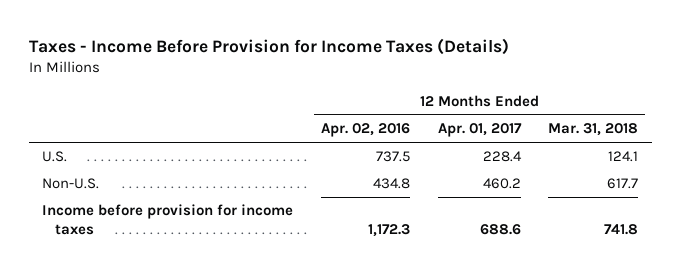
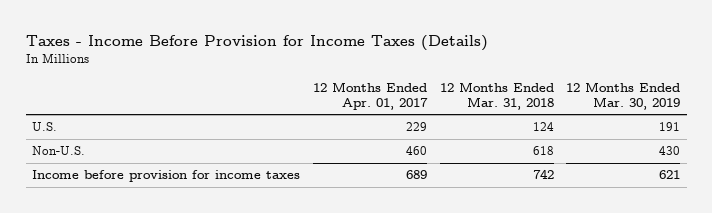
- | 12 Months Ended Apr. 02, 2016 | 12 Months Ended Apr. 01, 2017 | 12 Months Ended Mar. 31, 2018
+ | 12 Months Ended Apr. 01, 2017 | 12 Months Ended Mar. 31, 2018 | 12 Months Ended Mar. 30, 2019
- U.S. | 737.5 | 228.4 | 124.1
- Non-U.S. | 434.8 | 460.2 | 617.7
- Income before provision for income taxes | 1,172.3 | 688.6 | 741.8
+ U.S. | 229 | 124 | 191
+ Non-U.S. | 460 | 618 | 430
+ Income before provision for income taxes | 689 | 742 | 621

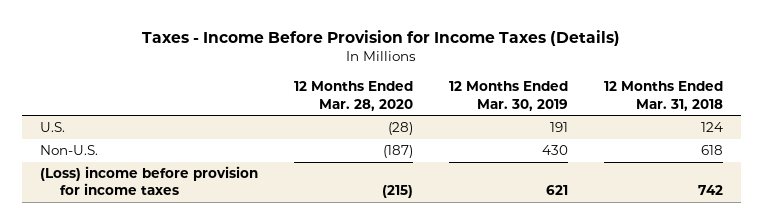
- | 12 Months Ended Apr. 01, 2017 | 12 Months Ended Mar. 31, 2018 | 12 Months Ended Mar. 30, 2019
+ | 12 Months Ended Mar. 28, 2020 | 12 Months Ended Mar. 30, 2019 | 12 Months Ended Mar. 31, 2018
- Income before provision for income taxes | 689 | 742 | 621
+ (Loss) income before provision for income taxes | (215) | 621 | 742

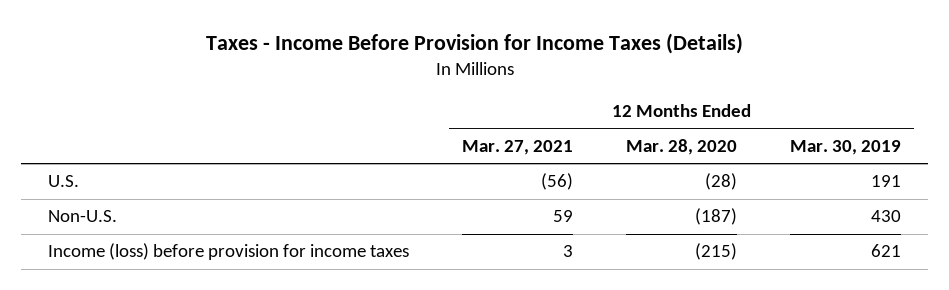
- | 12 Months Ended Mar. 28, 2020 | 12 Months Ended Mar. 30, 2019 | 12 Months Ended Mar. 31, 2018
+ | 12 Months Ended Mar. 27, 2021 | 12 Months Ended Mar. 28, 2020 | 12 Months Ended Mar. 30, 2019
- (Loss) income before provision for income taxes | (215) | 621 | 742
+ Income (loss) before provision for income taxes | 3 | (215) | 621

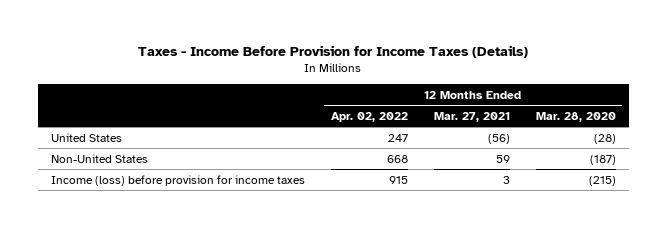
- | 12 Months Ended Mar. 27, 2021 | 12 Months Ended Mar. 28, 2020 | 12 Months Ended Mar. 30, 2019
+ | 12 Months Ended Apr. 02, 2022 | 12 Months Ended Mar. 27, 2021 | 12 Months Ended Mar. 28, 2020
- U.S. | (56) | (28) | 191
- Non-U.S. | 59 | (187) | 430
+ United States | 247 | (56) | (28)
+ Non-United States | 668 | 59 | (187)

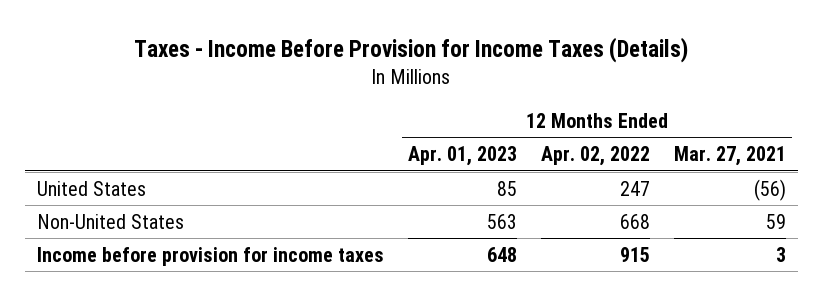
- | 12 Months Ended Apr. 02, 2022 | 12 Months Ended Mar. 27, 2021 | 12 Months Ended Mar. 28, 2020
+ | 12 Months Ended Apr. 01, 2023 | 12 Months Ended Apr. 02, 2022 | 12 Months Ended Mar. 27, 2021
- Income (loss) before provision for income taxes | 915 | 3 | (215)
+ Income before provision for income taxes | 648 | 915 | 3

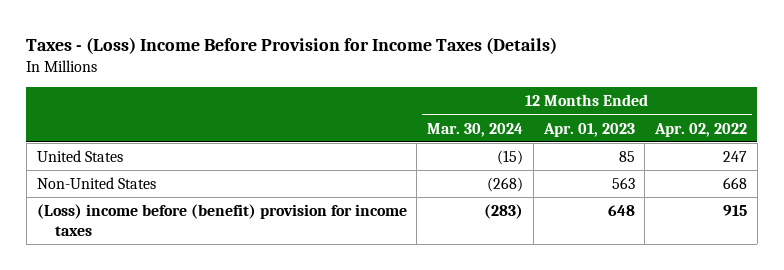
- Taxes - Income Before Provision for Income Taxes (Details)
+ Taxes - (Loss) Income Before Provision for Income Taxes (Details)
- | 12 Months Ended Apr. 01, 2023 | 12 Months Ended Apr. 02, 2022 | 12 Months Ended Mar. 27, 2021
+ | 12 Months Ended Mar. 30, 2024 | 12 Months Ended Apr. 01, 2023 | 12 Months Ended Apr. 02, 2022
- Income before provision for income taxes | 648 | 915 | 3
+ (Loss) income before (benefit) provision for income taxes | (283) | 648 | 915

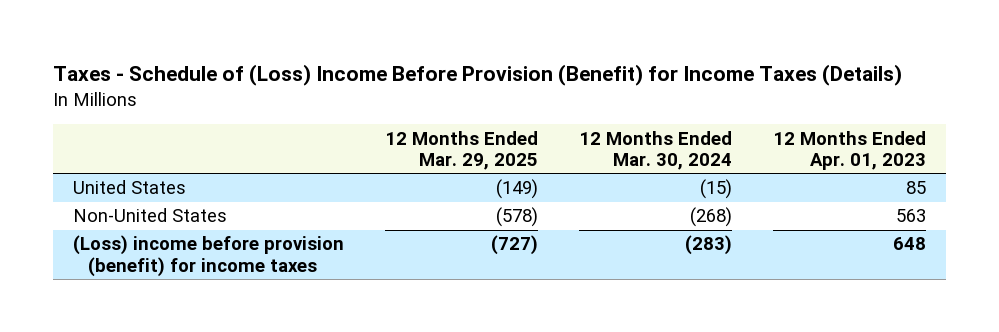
- Taxes - (Loss) Income Before Provision for Income Taxes (Details)
+ Taxes - Schedule of (Loss) Income Before Provision (Benefit) for Income Taxes (Details)
- | 12 Months Ended Mar. 30, 2024 | 12 Months Ended Apr. 01, 2023 | 12 Months Ended Apr. 02, 2022
+ | 12 Months Ended Mar. 29, 2025 | 12 Months Ended Mar. 30, 2024 | 12 Months Ended Apr. 01, 2023
- (Loss) income before (benefit) provision for income taxes | (283) | 648 | 915
+ (Loss) income before provision (benefit) for income taxes | (727) | (283) | 648

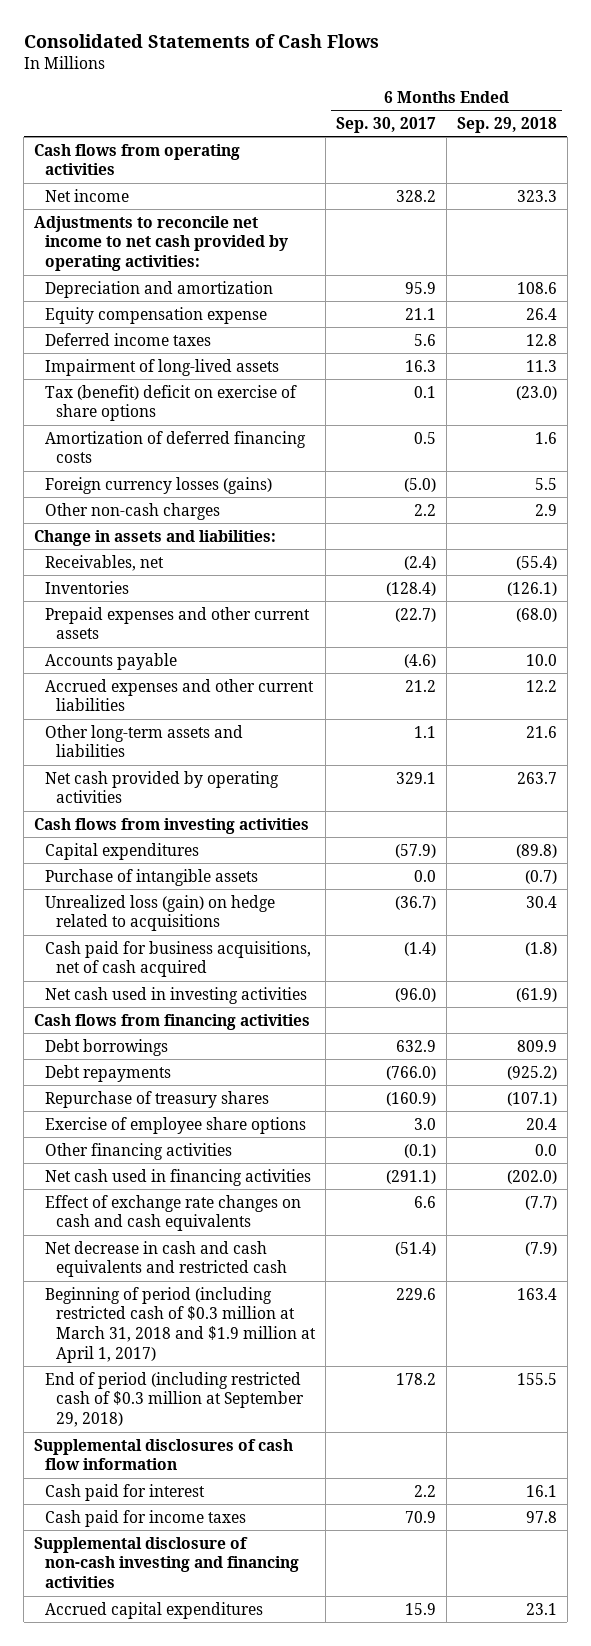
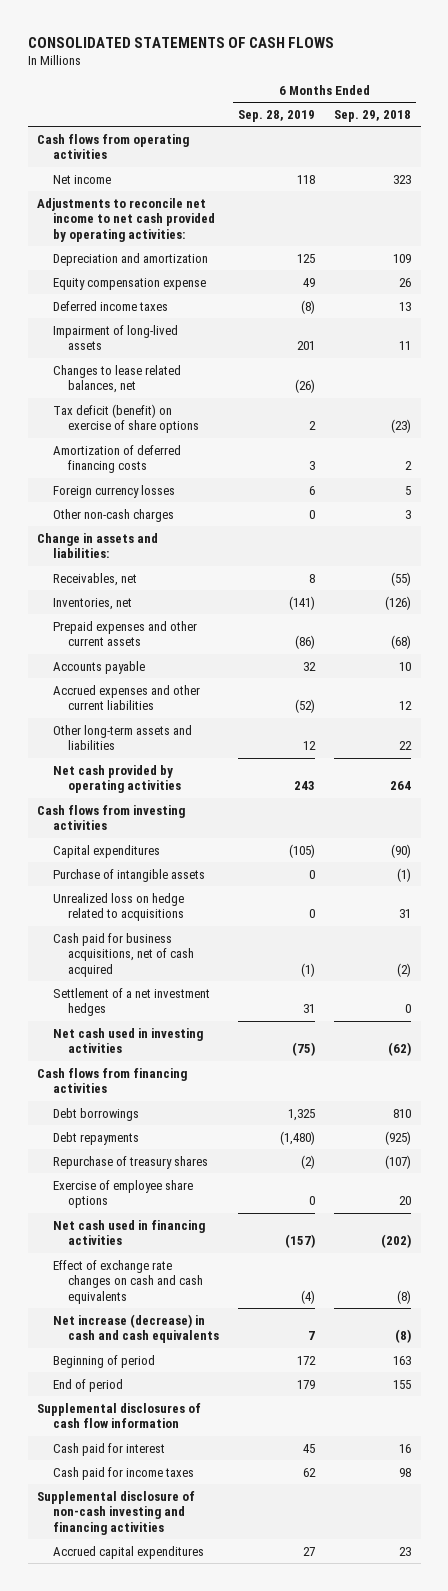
- Consolidated Statements of Cash Flows
+ CONSOLIDATED STATEMENTS OF CASH FLOWS
- | 6 Months Ended Sep. 30, 2017 | 6 Months Ended Sep. 29, 2018
+ | 6 Months Ended Sep. 28, 2019 | 6 Months Ended Sep. 29, 2018
- Net income | 328.2 | 323.3
+ Net income | 118 | 323
- Depreciation and amortization | 95.9 | 108.6
- Equity compensation expense | 21.1 | 26.4
- Deferred income taxes | 5.6 | 12.8
- Impairment of long-lived assets | 16.3 | 11.3
- Tax (benefit) deficit on exercise of share options | 0.1 | (23.0)
- Amortization of deferred financing costs | 0.5 | 1.6
- Foreign currency losses (gains) | (5.0) | 5.5
- Other non-cash charges | 2.2 | 2.9
+ Depreciation and amortization | 125 | 109
+ Equity compensation expense | 49 | 26
+ Deferred income taxes | (8) | 13
+ Impairment of long-lived assets | 201 | 11
+ Changes to lease related balances, net | (26) |
+ Tax deficit (benefit) on exercise of share options | 2 | (23)
+ Amortization of deferred financing costs | 3 | 2
+ Foreign currency losses | 6 | 5
+ Other non-cash charges | 0 | 3
- Receivables, net | (2.4) | (55.4)
- Inventories | (128.4) | (126.1)
- Prepaid expenses and other current assets | (22.7) | (68.0)
- Accounts payable | (4.6) | 10.0
- Accrued expenses and other current liabilities | 21.2 | 12.2
- Other long-term assets and liabilities | 1.1 | 21.6
- Net cash provided by operating activities | 329.1 | 263.7
+ Receivables, net | 8 | (55)
+ Inventories, net | (141) | (126)
+ Prepaid expenses and other current assets | (86) | (68)
+ Accounts payable | 32 | 10
+ Accrued expenses and other current liabilities | (52) | 12
+ Other long-term assets and liabilities | 12 | 22
+ Net cash provided by operating activities | 243 | 264
- Capital expenditures | (57.9) | (89.8)
- Purchase of intangible assets | 0.0 | (0.7)
- Unrealized loss (gain) on hedge related to acquisitions | (36.7) | 30.4
- Cash paid for business acquisitions, net of cash acquired | (1.4) | (1.8)
- Net cash used in investing activities | (96.0) | (61.9)
+ Capital expenditures | (105) | (90)
+ Purchase of intangible assets | 0 | (1)
+ Unrealized loss on hedge related to acquisitions | 0 | 31
+ Cash paid for business acquisitions, net of cash acquired | (1) | (2)
+ Settlement of a net investment hedges | 31 | 0
+ Net cash used in investing activities | (75) | (62)
- Debt borrowings | 632.9 | 809.9
- Debt repayments | (766.0) | (925.2)
- Repurchase of treasury shares | (160.9) | (107.1)
- Exercise of employee share options | 3.0 | 20.4
- Other financing activities | (0.1) | 0.0
- Net cash used in financing activities | (291.1) | (202.0)
- Effect of exchange rate changes on cash and cash equivalents | 6.6 | (7.7)
- Net decrease in cash and cash equivalents and restricted cash | (51.4) | (7.9)
- Beginning of period (including restricted cash of $0.3 million at March 31, 2018 and $1.9 million at April 1, 2017) | 229.6 | 163.4
- End of period (including restricted cash of $0.3 million at September 29, 2018) | 178.2 | 155.5
+ Debt borrowings | 1,325 | 810
+ Debt repayments | (1,480) | (925)
+ Repurchase of treasury shares | (2) | (107)
+ Exercise of employee share options | 0 | 20
+ Net cash used in financing activities | (157) | (202)
+ Effect of exchange rate changes on cash and cash equivalents | (4) | (8)
+ Net increase (decrease) in cash and cash equivalents | 7 | (8)
+ Beginning of period | 172 | 163
+ End of period | 179 | 155
- Cash paid for interest | 2.2 | 16.1
- Cash paid for income taxes | 70.9 | 97.8
+ Cash paid for interest | 45 | 16
+ Cash paid for income taxes | 62 | 98
- Accrued capital expenditures | 15.9 | 23.1
+ Accrued capital expenditures | 27 | 23

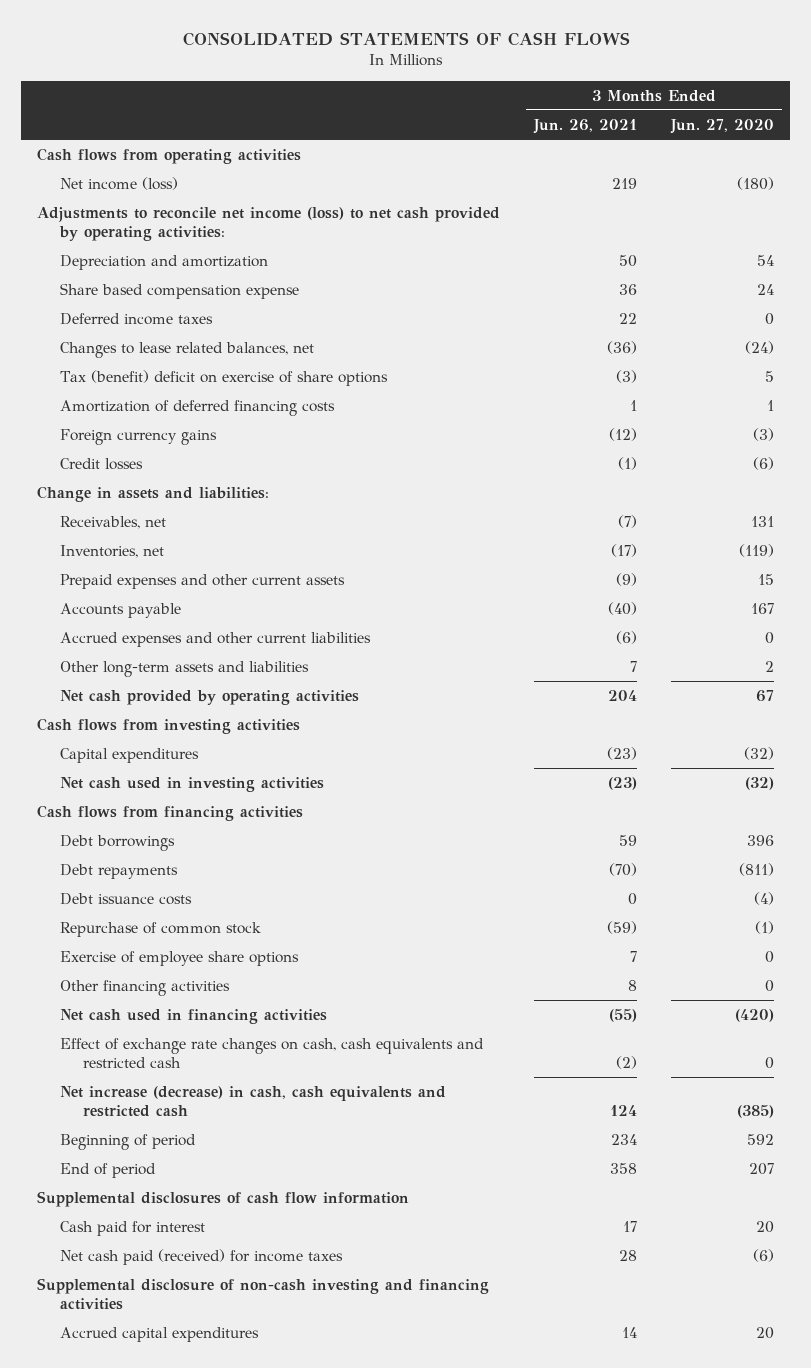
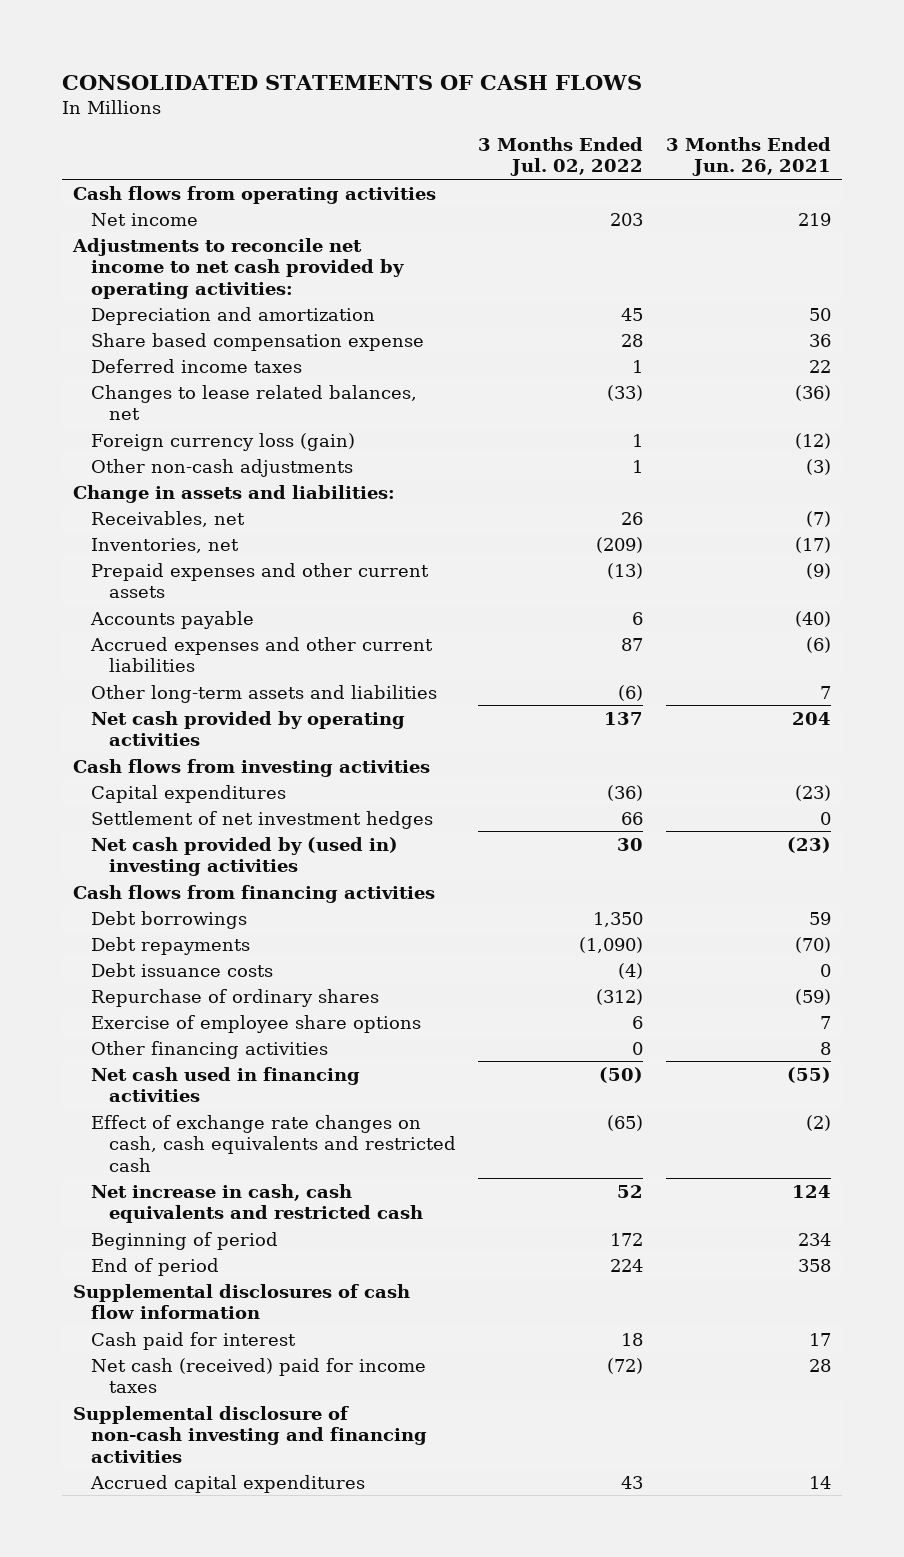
- | 3 Months Ended Jun. 26, 2021 | 3 Months Ended Jun. 27, 2020
+ | 3 Months Ended Jul. 02, 2022 | 3 Months Ended Jun. 26, 2021
- Net income (loss) | 219 | (180)
- Adjustments to reconcile net income (loss) to net cash provided by operating activities:
+ Net income | 203 | 219
+ Adjustments to reconcile net income to net cash provided by operating activities:
- Tax (benefit) deficit on exercise of share options | (3) | 5
- Amortization of deferred financing costs | 1 | 1
- Foreign currency gains | (12) | (3)
- Credit losses | (1) | (6)
+ Foreign currency loss (gain) | 1 | (12)
+ Other non-cash adjustments | 1 | (3)
- Net cash used in investing activities | (23) | (32)
+ Settlement of net investment hedges | 66 | 0
+ Net cash provided by (used in) investing activities | 30 | (23)
- Repurchase of common stock | (59) | (1)
+ Repurchase of ordinary shares | (312) | (59)
- Net increase (decrease) in cash, cash equivalents and restricted cash | 124 | (385)
+ Net increase in cash, cash equivalents and restricted cash | 52 | 124
- Net cash paid (received) for income taxes | 28 | (6)
+ Net cash (received) paid for income taxes | (72) | 28

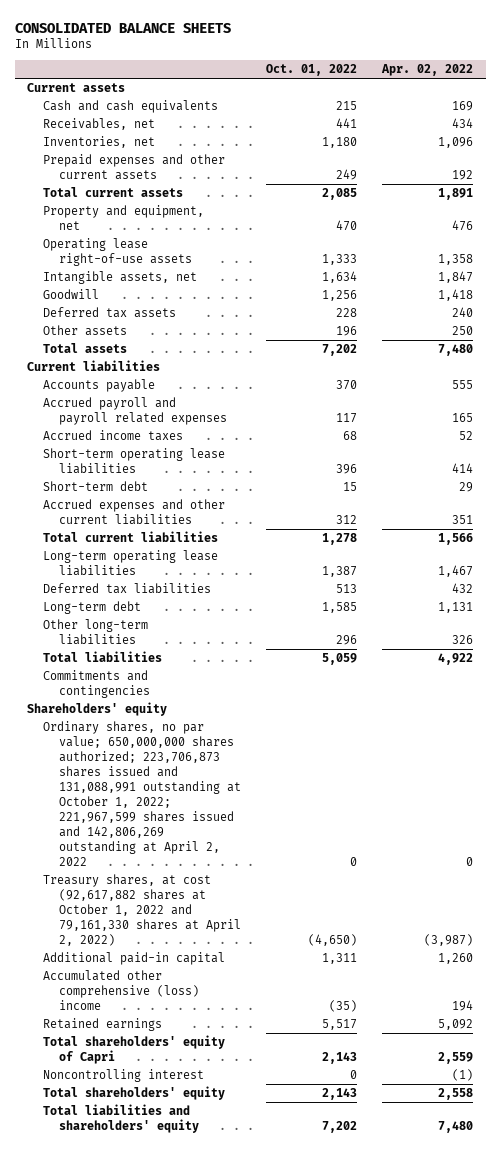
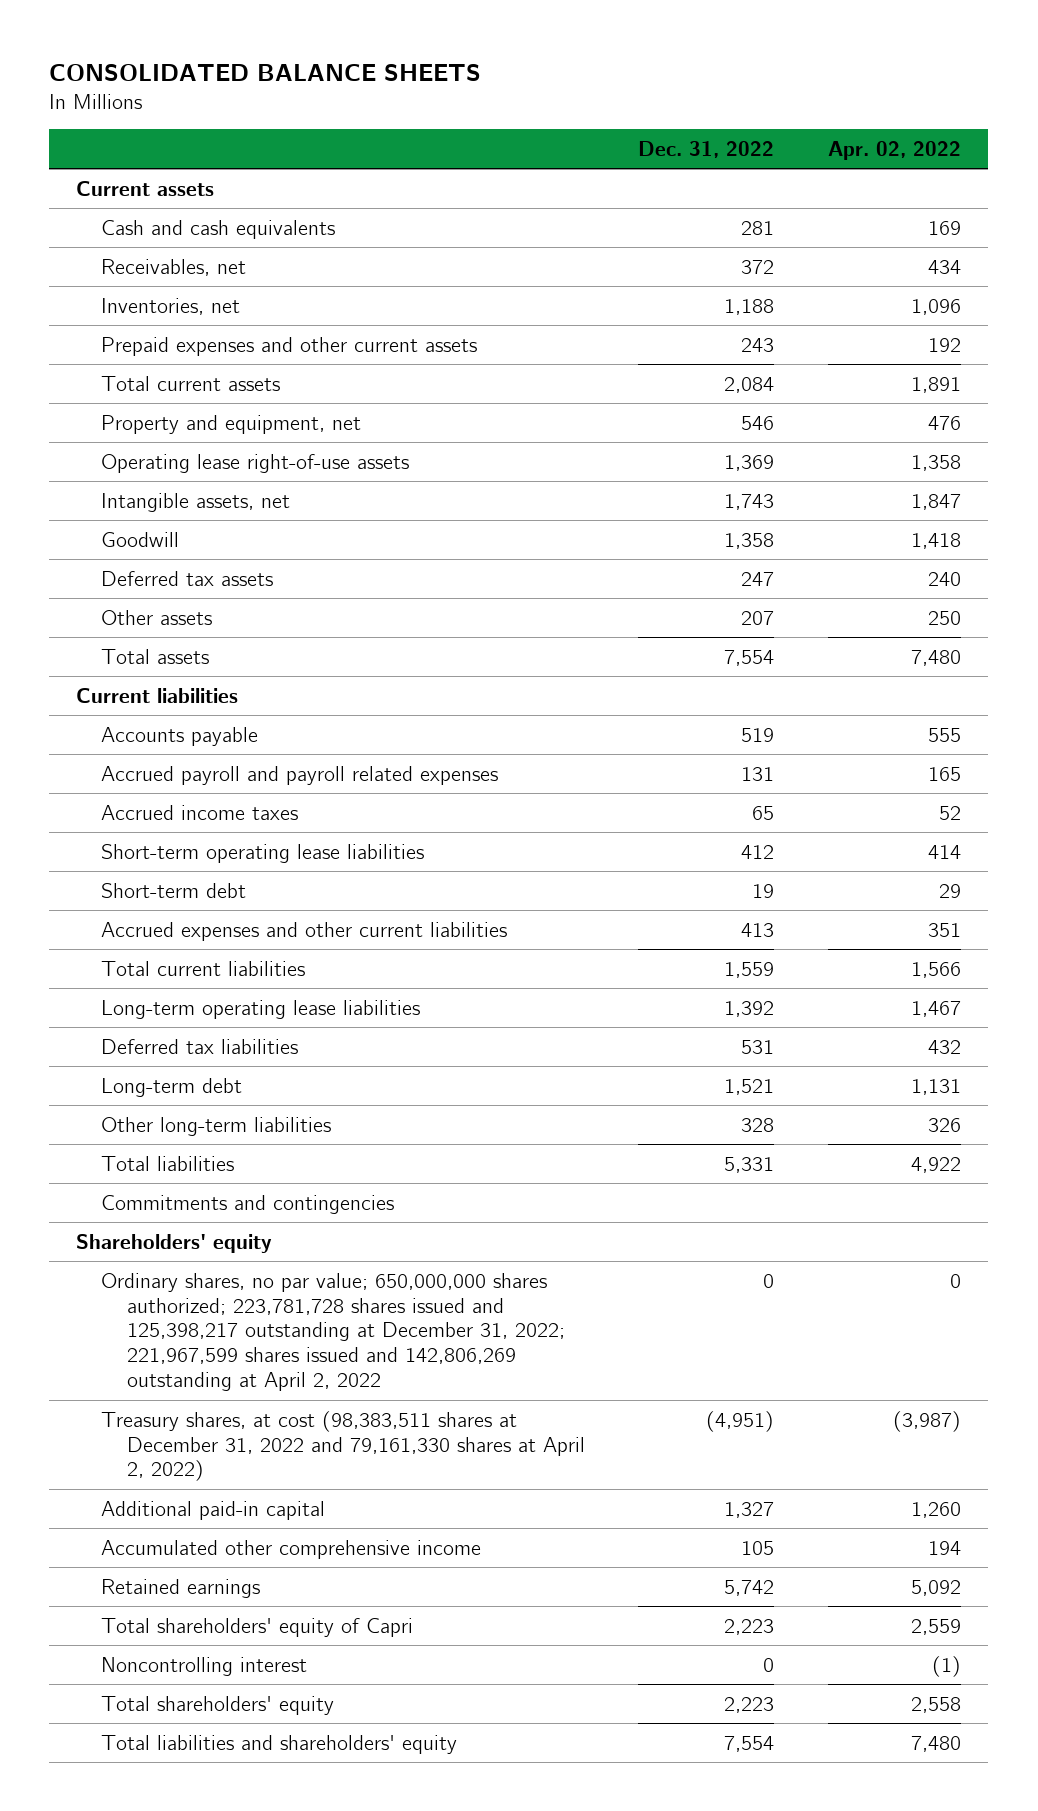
- | Oct. 01, 2022 | Apr. 02, 2022
+ | Dec. 31, 2022 | Apr. 02, 2022
- Ordinary shares, no par value; 650,000,000 shares authorized; 223,706,873 shares issued and 131,088,991 outstanding at October 1, 2022; 221,967,599 shares issued and 142,806,269 outstanding at April 2, 2022 | 0 | 0
- Treasury shares, at cost (92,617,882 shares at October 1, 2022 and 79,161,330 shares at April 2, 2022) | (4,650) | (3,987)
+ Ordinary shares, no par value; 650,000,000 shares authorized; 223,781,728 shares issued and 125,398,217 outstanding at December 31, 2022; 221,967,599 shares issued and 142,806,269 outstanding at April 2, 2022 | 0 | 0
+ Treasury shares, at cost (98,383,511 shares at December 31, 2022 and 79,161,330 shares at April 2, 2022) | (4,951) | (3,987)
- Accumulated other comprehensive (loss) income | (35) | 194
+ Accumulated other comprehensive income | 105 | 194

